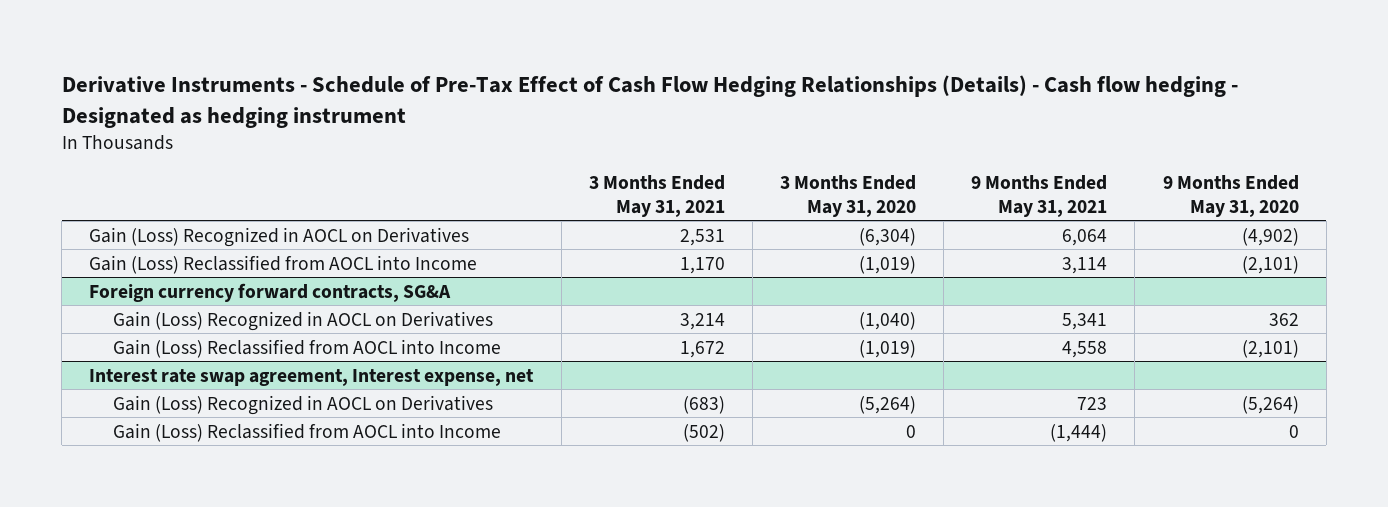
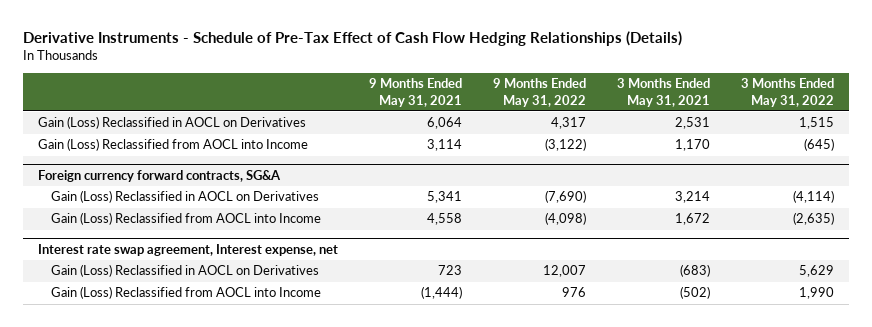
- Derivative Instruments - Schedule of Pre-Tax Effect of Cash Flow Hedging Relationships (Details) - Cash flow hedging - Designated as hedging instrument
+ Derivative Instruments - Schedule of Pre-Tax Effect of Cash Flow Hedging Relationships (Details)
- | 3 Months Ended May 31, 2021 | 3 Months Ended May 31, 2020 | 9 Months Ended May 31, 2021 | 9 Months Ended May 31, 2020
+ | 9 Months Ended May 31, 2021 | 9 Months Ended May 31, 2022 | 3 Months Ended May 31, 2021 | 3 Months Ended May 31, 2022
- Gain (Loss) Recognized in AOCL on Derivatives | 2,531 | (6,304) | 6,064 | (4,902)
+ Gain (Loss) Reclassified in AOCL on Derivatives | 6,064 | 4,317 | 2,531 | 1,515
@ Foreign currency forward contracts, SG&A
- Gain (Loss) Recognized in AOCL on Derivatives | 3,214 | (1,040) | 5,341 | 362
+ Gain (Loss) Reclassified in AOCL on Derivatives | 5,341 | (7,690) | 3,214 | (4,114)
@ Interest rate swap agreement, Interest expense, net
- Gain (Loss) Recognized in AOCL on Derivatives | (683) | (5,264) | 723 | (5,264)
+ Gain (Loss) Reclassified in AOCL on Derivatives | 723 | 12,007 | (683) | 5,629

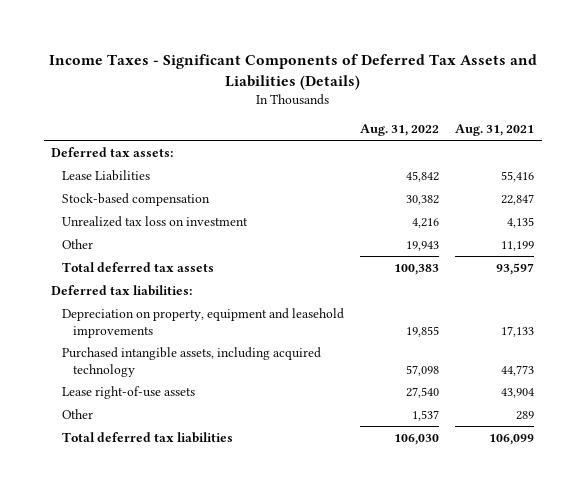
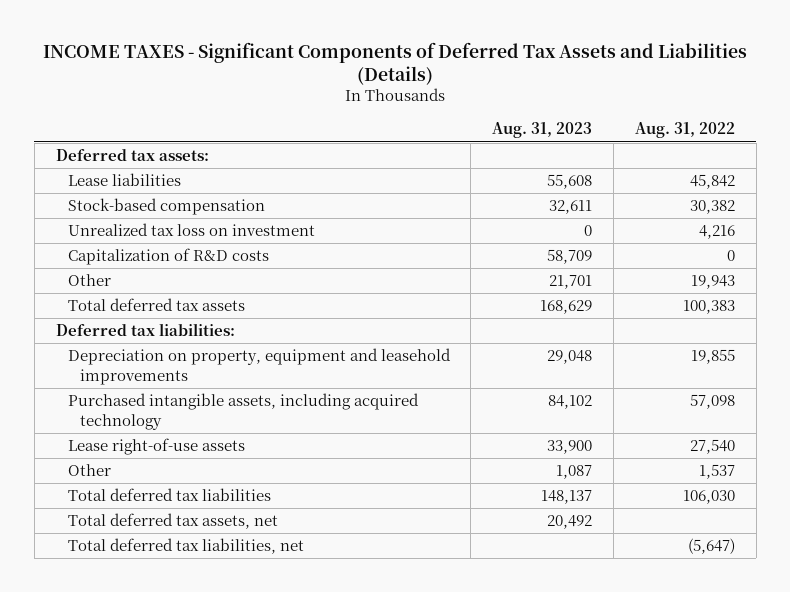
- Income Taxes - Significant Components of Deferred Tax Assets and Liabilities (Details)
+ INCOME TAXES - Significant Components of Deferred Tax Assets and Liabilities (Details)
- | Aug. 31, 2022 | Aug. 31, 2021
+ | Aug. 31, 2023 | Aug. 31, 2022
- Lease Liabilities | 45,842 | 55,416
+ Lease liabilities | 55,608 | 45,842
+ Capitalization of R&D costs | 58,709 | 0
+ Total deferred tax assets, net | 20,492 |
+ Total deferred tax liabilities, net | | (5,647)

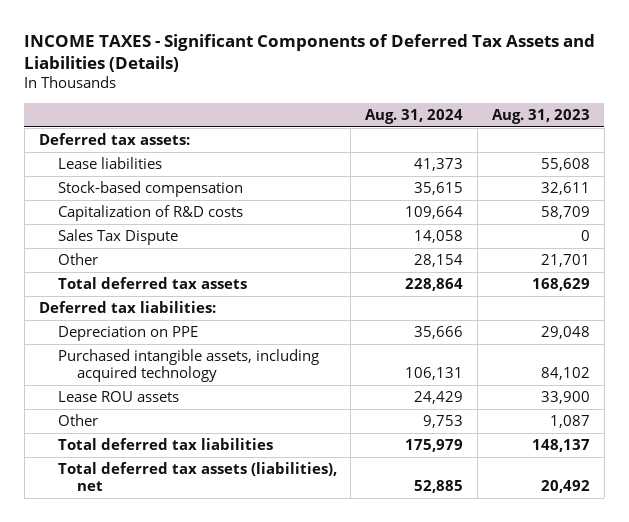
- | Aug. 31, 2023 | Aug. 31, 2022
+ | Aug. 31, 2024 | Aug. 31, 2023
- Unrealized tax loss on investment | 0 | 4,216
+ Sales Tax Dispute | 14,058 | 0
- Depreciation on property, equipment and leasehold improvements | 29,048 | 19,855
+ Depreciation on PPE | 35,666 | 29,048
- Lease right-of-use assets | 33,900 | 27,540
+ Lease ROU assets | 24,429 | 33,900
- Total deferred tax assets, net | 20,492 |
- Total deferred tax liabilities, net | | (5,647)
+ Total deferred tax assets (liabilities), net | 52,885 | 20,492

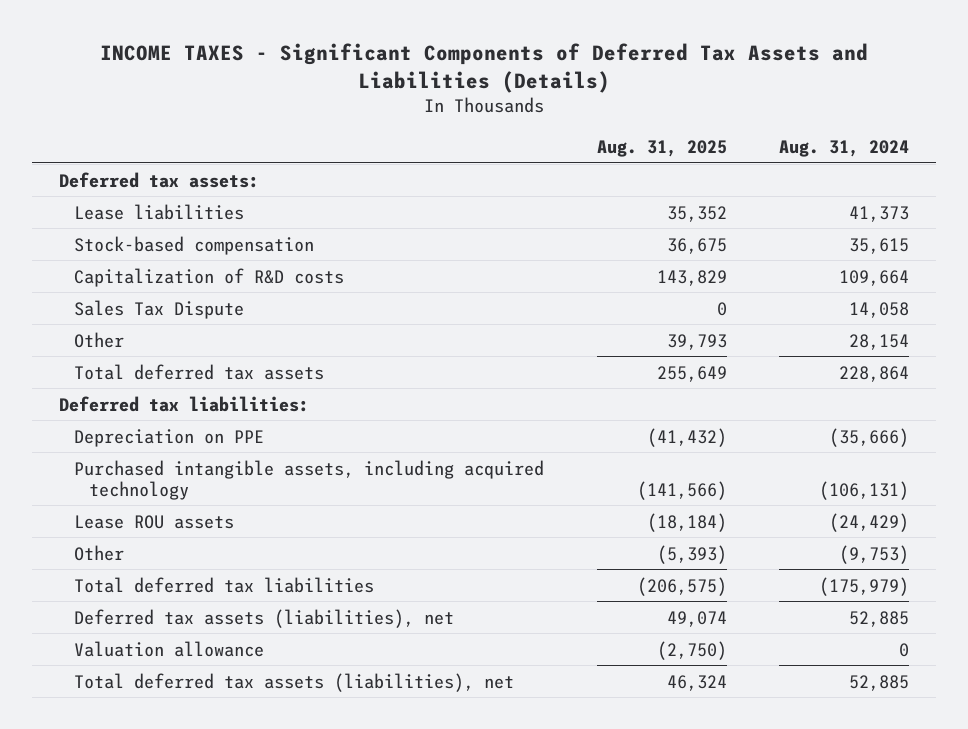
- | Aug. 31, 2024 | Aug. 31, 2023
+ | Aug. 31, 2025 | Aug. 31, 2024
- Depreciation on PPE | 35,666 | 29,048
- Purchased intangible assets, including acquired technology | 106,131 | 84,102
- Lease ROU assets | 24,429 | 33,900
- Other | 9,753 | 1,087
- Total deferred tax liabilities | 175,979 | 148,137
+ Depreciation on PPE | (41,432) | (35,666)
+ Purchased intangible assets, including acquired technology | (141,566) | (106,131)
+ Lease ROU assets | (18,184) | (24,429)
+ Other | (5,393) | (9,753)
+ Total deferred tax liabilities | (206,575) | (175,979)
+ Deferred tax assets (liabilities), net | 49,074 | 52,885
+ Valuation allowance | (2,750) | 0

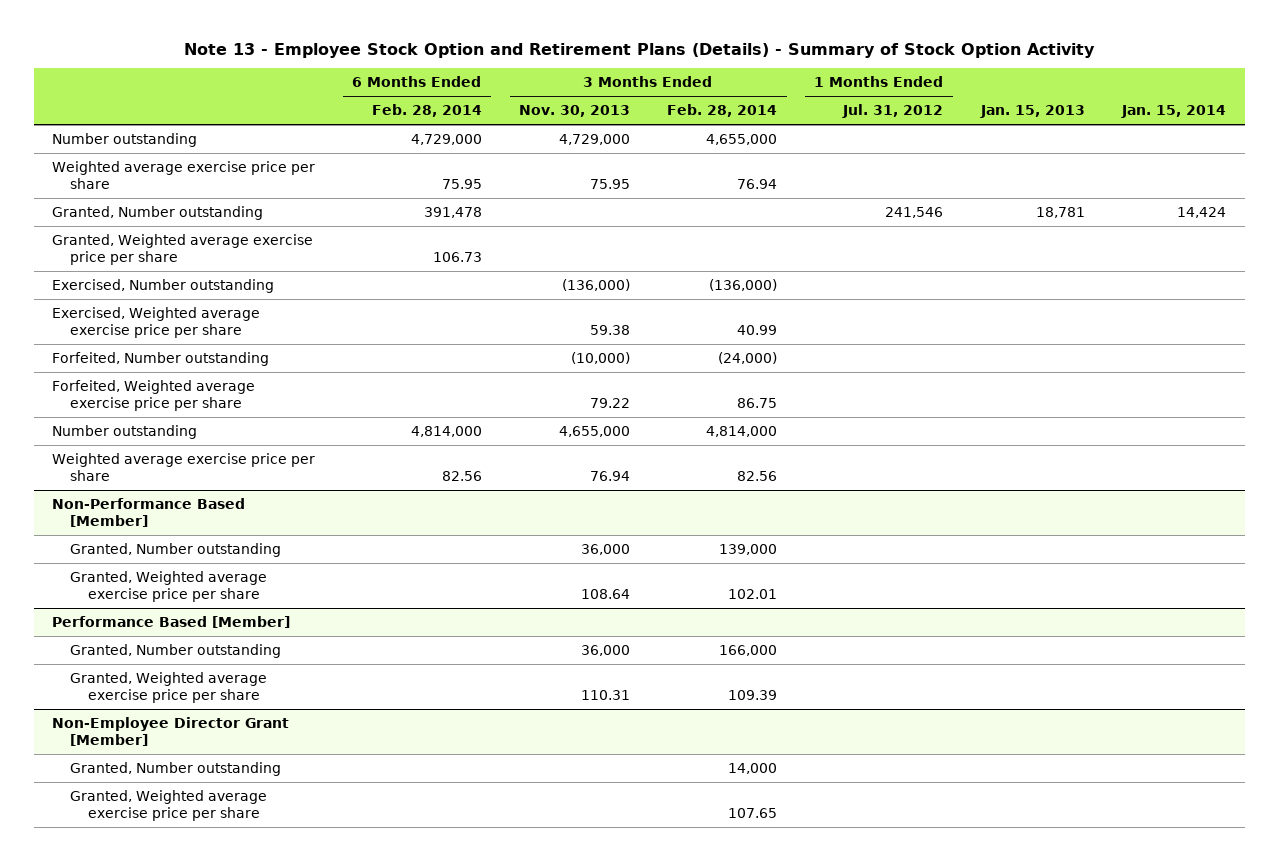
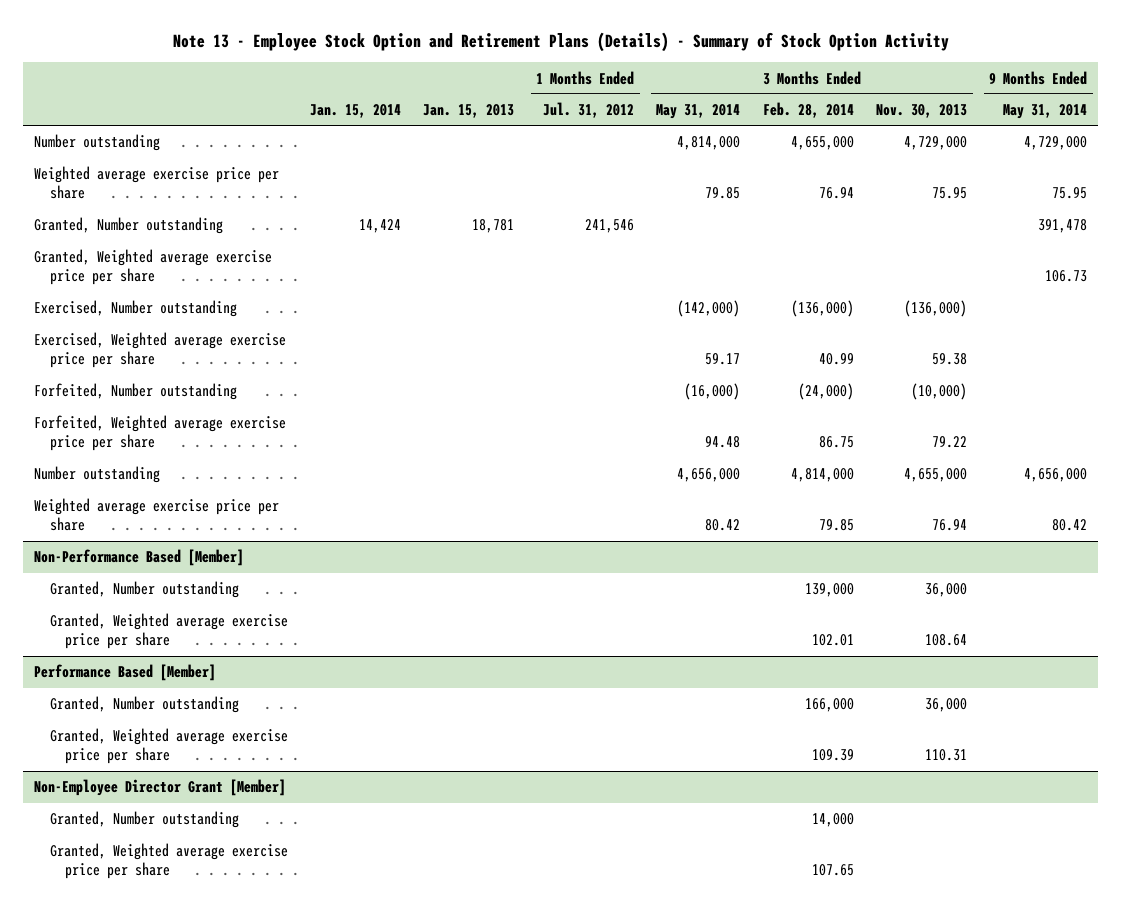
- | 6 Months Ended Feb. 28, 2014 | 3 Months Ended Nov. 30, 2013 | 3 Months Ended Feb. 28, 2014 | 1 Months Ended Jul. 31, 2012 | Jan. 15, 2013 | Jan. 15, 2014
+ | Jan. 15, 2014 | Jan. 15, 2013 | 1 Months Ended Jul. 31, 2012 | 3 Months Ended May 31, 2014 | 3 Months Ended Feb. 28, 2014 | 3 Months Ended Nov. 30, 2013 | 9 Months Ended May 31, 2014
- Weighted average exercise price per share | 82.56 | 76.94 | 82.56 | | |
+ Weighted average exercise price per share | | | | 80.42 | 79.85 | 76.94 | 80.42

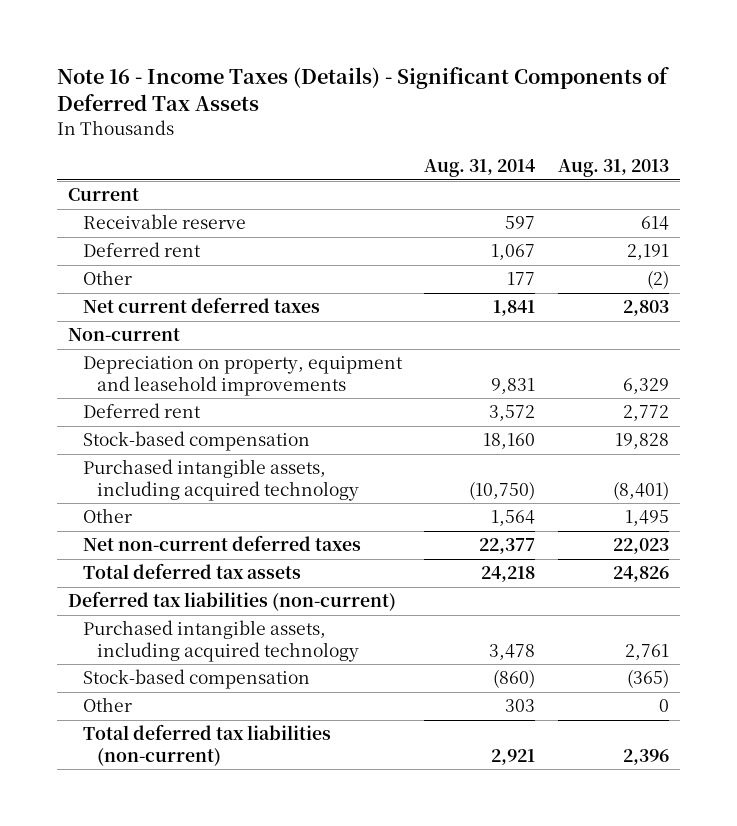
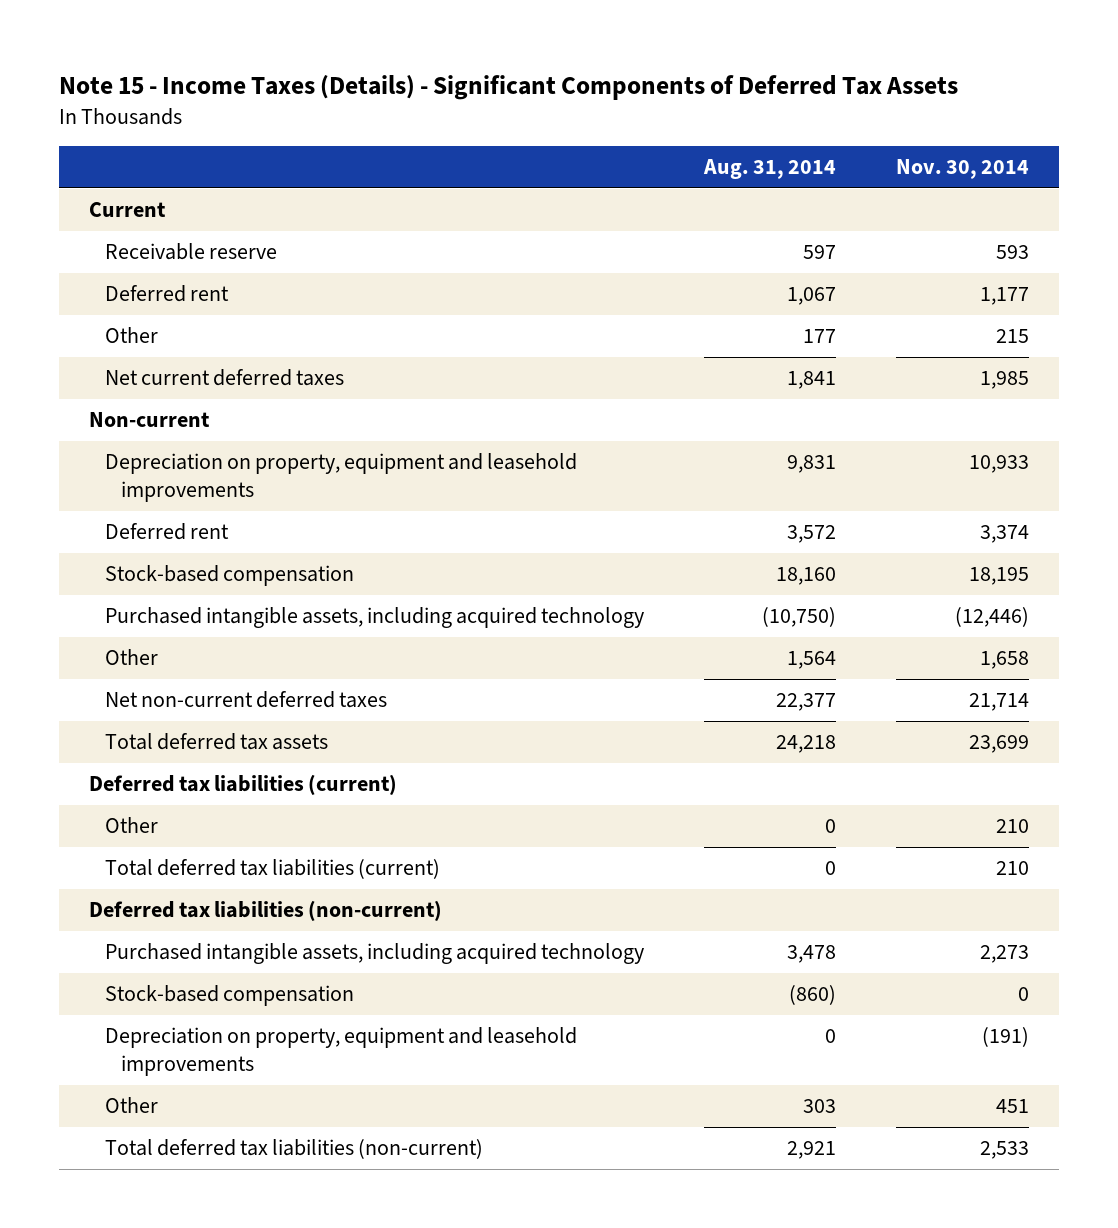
- Note 16 - Income Taxes (Details) - Significant Components of Deferred Tax Assets
+ Note 15 - Income Taxes (Details) - Significant Components of Deferred Tax Assets
- | Aug. 31, 2014 | Aug. 31, 2013
+ | Aug. 31, 2014 | Nov. 30, 2014
+ Deferred tax liabilities (current)
+ Other | 0 | 210
+ Total deferred tax liabilities (current) | 0 | 210
+ Depreciation on property, equipment and leasehold improvements | 0 | (191)

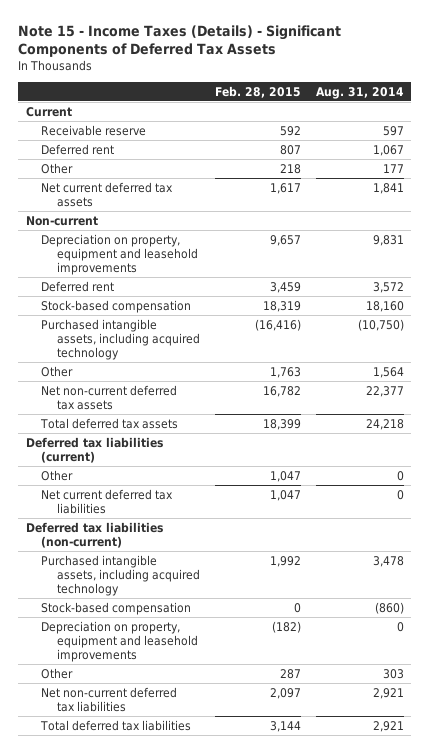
- | Aug. 31, 2014 | Nov. 30, 2014
+ | Feb. 28, 2015 | Aug. 31, 2014
- Net current deferred taxes | 1,841 | 1,985
+ Net current deferred tax assets | 1,617 | 1,841
- Net non-current deferred taxes | 22,377 | 21,714
+ Net non-current deferred tax assets | 16,782 | 22,377
- Total deferred tax liabilities (current) | 0 | 210
+ Net current deferred tax liabilities | 1,047 | 0
- Total deferred tax liabilities (non-current) | 2,921 | 2,533
+ Net non-current deferred tax liabilities | 2,097 | 2,921
+ Total deferred tax liabilities | 3,144 | 2,921

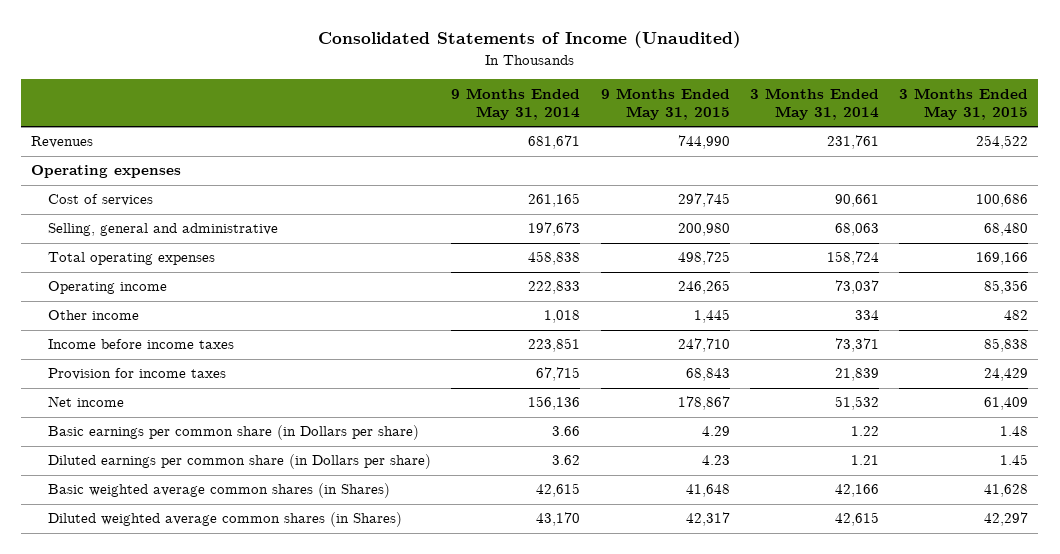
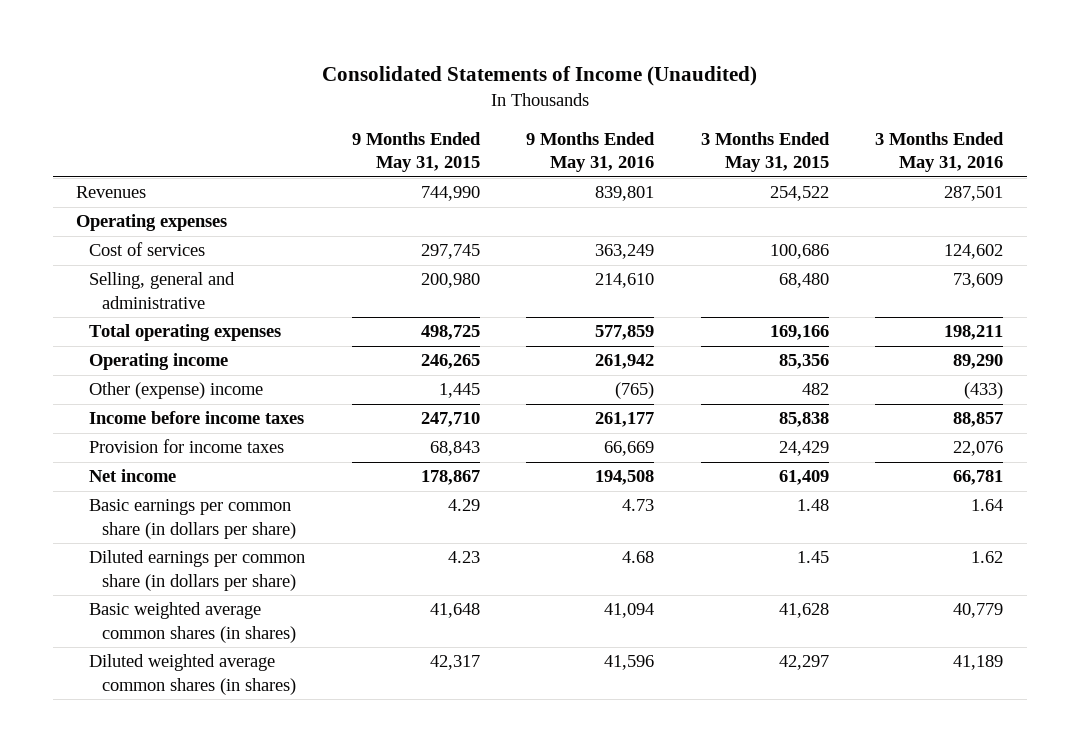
- | 9 Months Ended May 31, 2014 | 9 Months Ended May 31, 2015 | 3 Months Ended May 31, 2014 | 3 Months Ended May 31, 2015
+ | 9 Months Ended May 31, 2015 | 9 Months Ended May 31, 2016 | 3 Months Ended May 31, 2015 | 3 Months Ended May 31, 2016
- Other income | 1,018 | 1,445 | 334 | 482
+ Other (expense) income | 1,445 | (765) | 482 | (433)
- Basic earnings per common share (in Dollars per share) | 3.66 | 4.29 | 1.22 | 1.48
- Diluted earnings per common share (in Dollars per share) | 3.62 | 4.23 | 1.21 | 1.45
- Basic weighted average common shares (in Shares) | 42,615 | 41,648 | 42,166 | 41,628
- Diluted weighted average common shares (in Shares) | 43,170 | 42,317 | 42,615 | 42,297
+ Basic earnings per common share (in dollars per share) | 4.29 | 4.73 | 1.48 | 1.64
+ Diluted earnings per common share (in dollars per share) | 4.23 | 4.68 | 1.45 | 1.62
+ Basic weighted average common shares (in shares) | 41,648 | 41,094 | 41,628 | 40,779
+ Diluted weighted average common shares (in shares) | 42,317 | 41,596 | 42,297 | 41,189

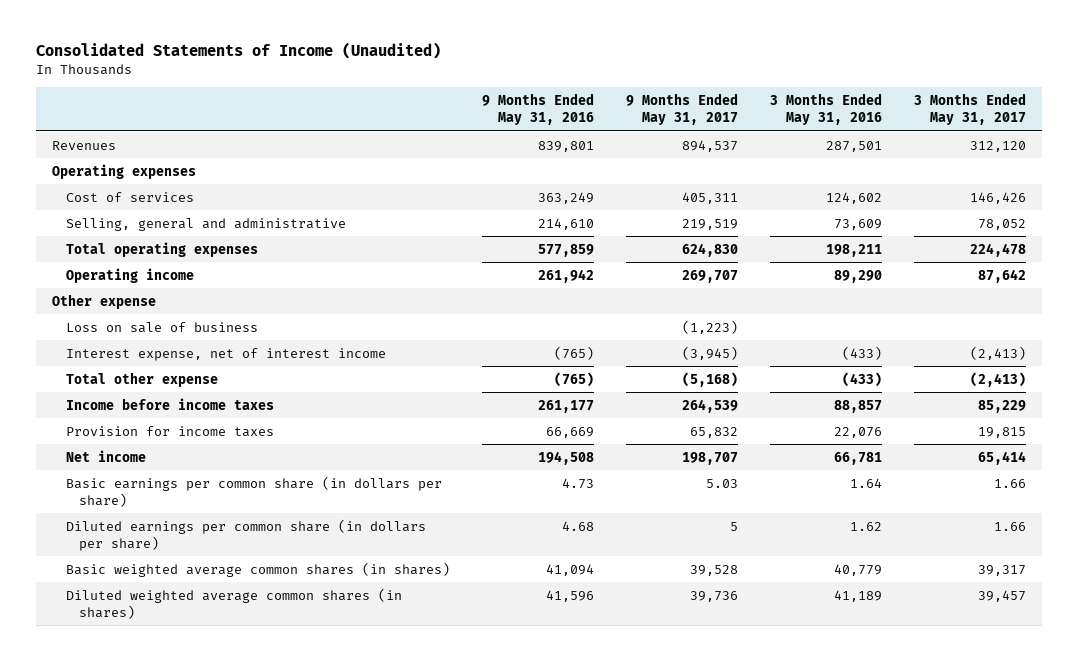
- | 9 Months Ended May 31, 2015 | 9 Months Ended May 31, 2016 | 3 Months Ended May 31, 2015 | 3 Months Ended May 31, 2016
+ | 9 Months Ended May 31, 2016 | 9 Months Ended May 31, 2017 | 3 Months Ended May 31, 2016 | 3 Months Ended May 31, 2017
- Other (expense) income | 1,445 | (765) | 482 | (433)
+ Other expense
+ Loss on sale of business | | (1,223) | |
+ Interest expense, net of interest income | (765) | (3,945) | (433) | (2,413)
+ Total other expense | (765) | (5,168) | (433) | (2,413)

